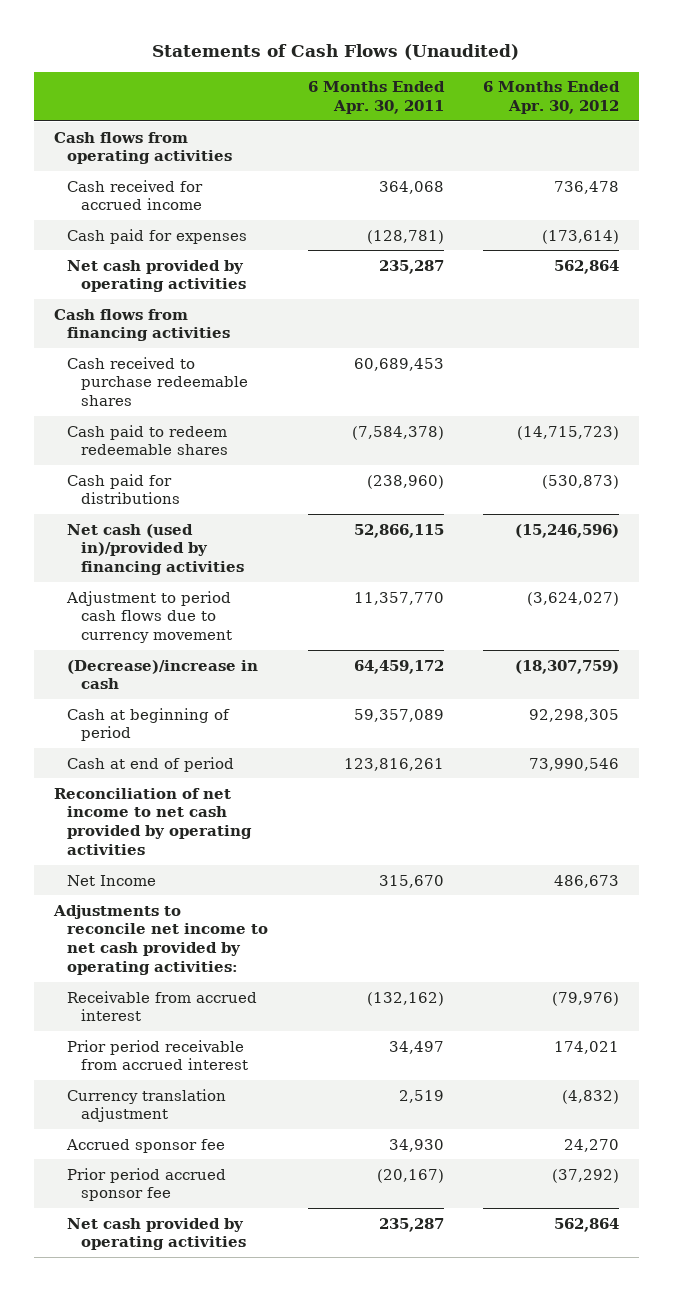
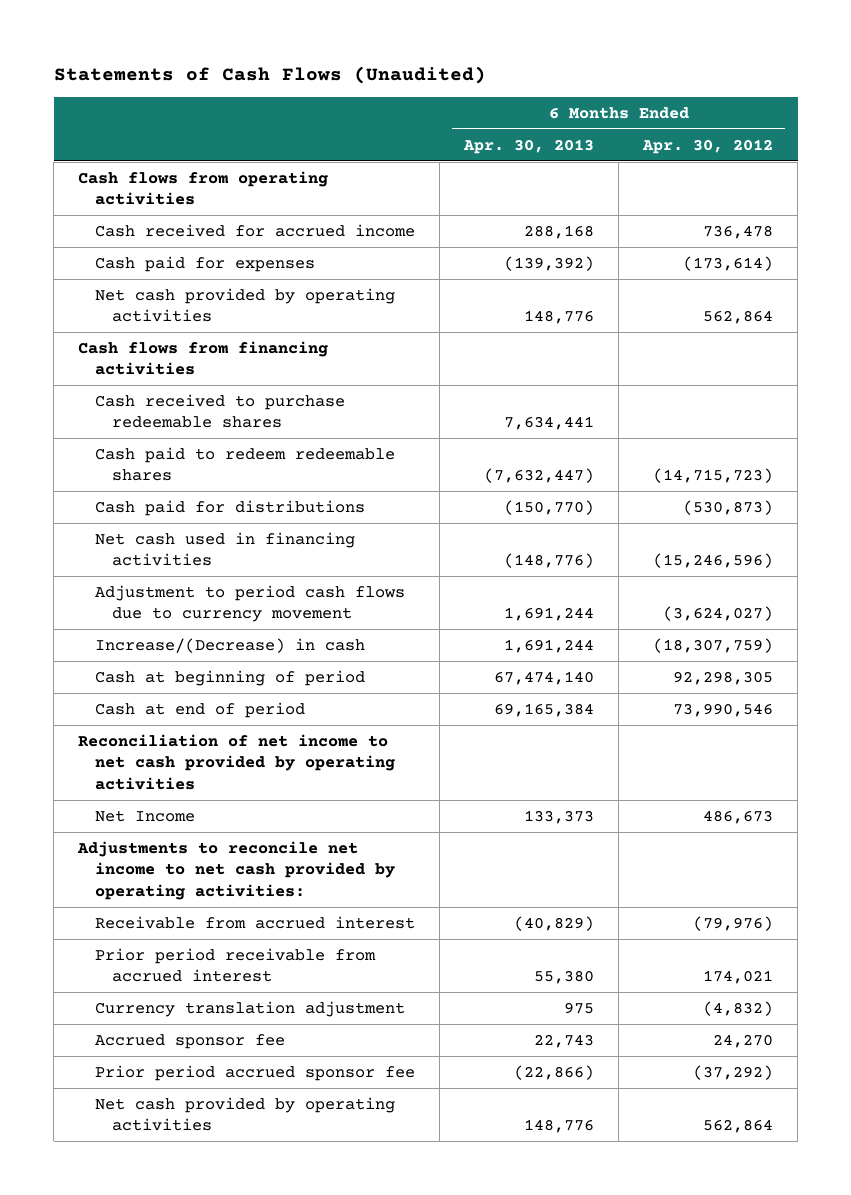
- | 6 Months Ended Apr. 30, 2011 | 6 Months Ended Apr. 30, 2012
+ | 6 Months Ended Apr. 30, 2013 | 6 Months Ended Apr. 30, 2012
- Net cash (used in)/provided by financing activities | 52,866,115 | (15,246,596)
+ Net cash used in financing activities | (148,776) | (15,246,596)
- (Decrease)/increase in cash | 64,459,172 | (18,307,759)
+ Increase/(Decrease) in cash | 1,691,244 | (18,307,759)

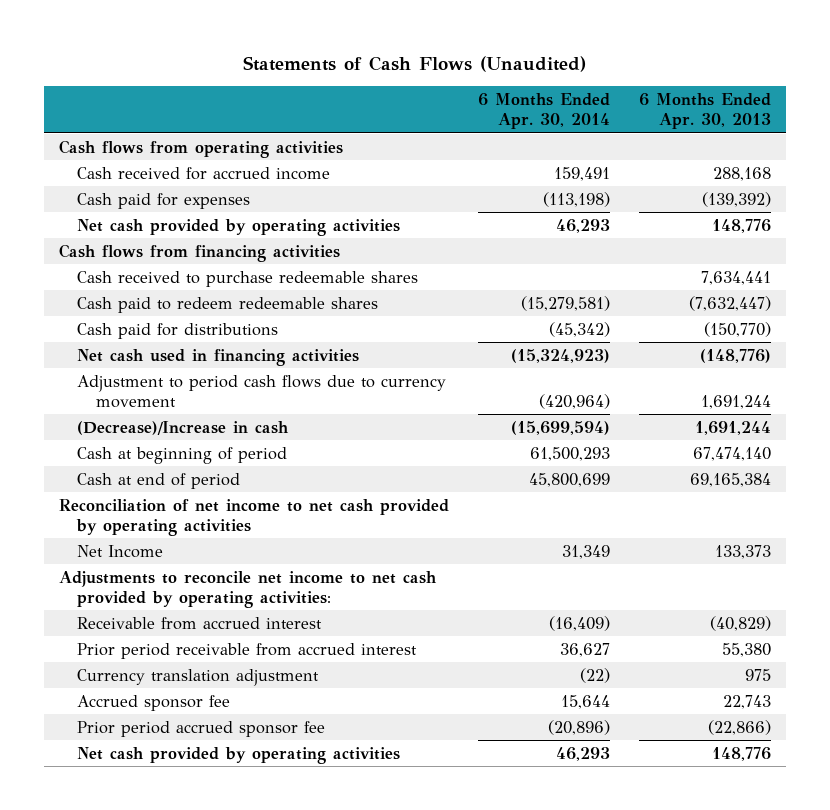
- | 6 Months Ended Apr. 30, 2013 | 6 Months Ended Apr. 30, 2012
+ | 6 Months Ended Apr. 30, 2014 | 6 Months Ended Apr. 30, 2013
- Increase/(Decrease) in cash | 1,691,244 | (18,307,759)
+ (Decrease)/Increase in cash | (15,699,594) | 1,691,244

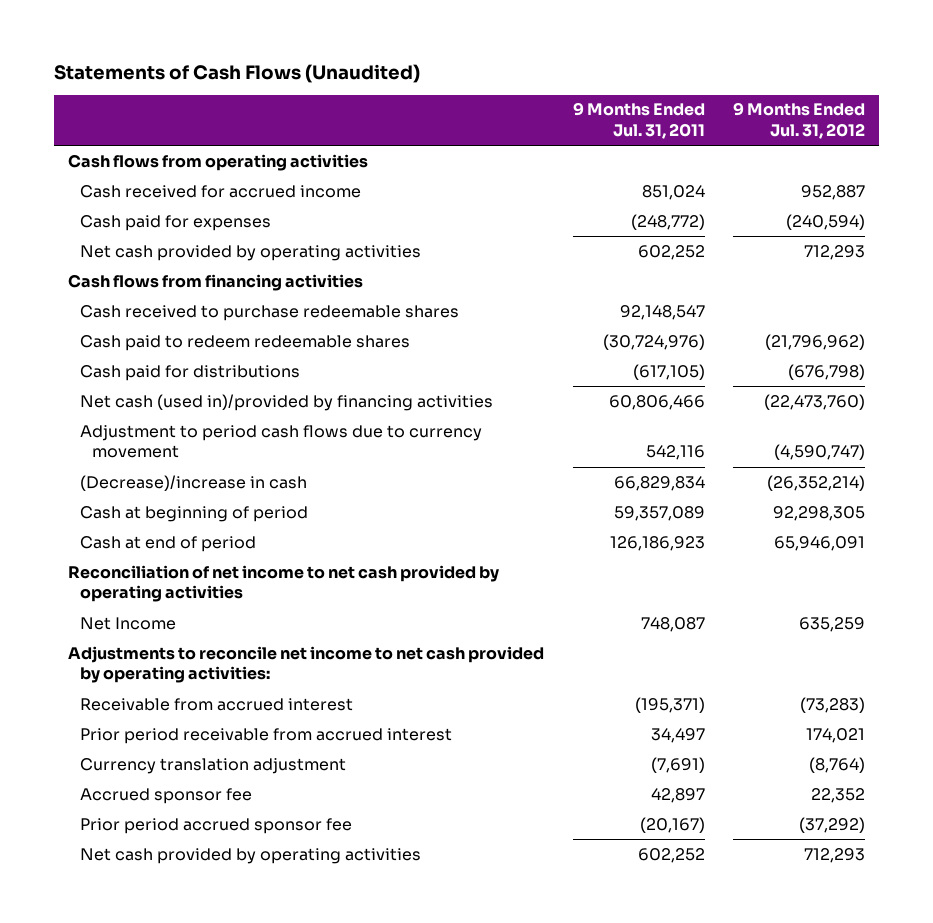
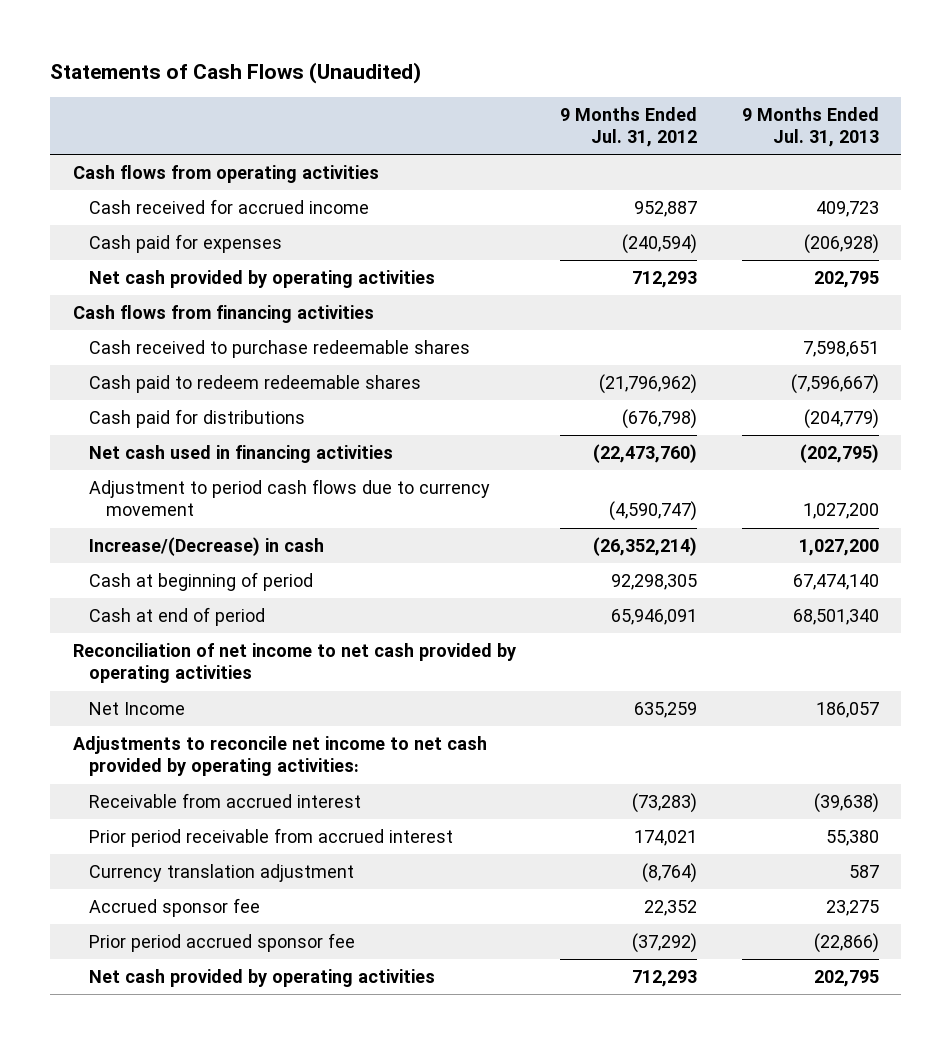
- | 9 Months Ended Jul. 31, 2011 | 9 Months Ended Jul. 31, 2012
+ | 9 Months Ended Jul. 31, 2012 | 9 Months Ended Jul. 31, 2013
- Net cash (used in)/provided by financing activities | 60,806,466 | (22,473,760)
+ Net cash used in financing activities | (22,473,760) | (202,795)
- (Decrease)/increase in cash | 66,829,834 | (26,352,214)
+ Increase/(Decrease) in cash | (26,352,214) | 1,027,200

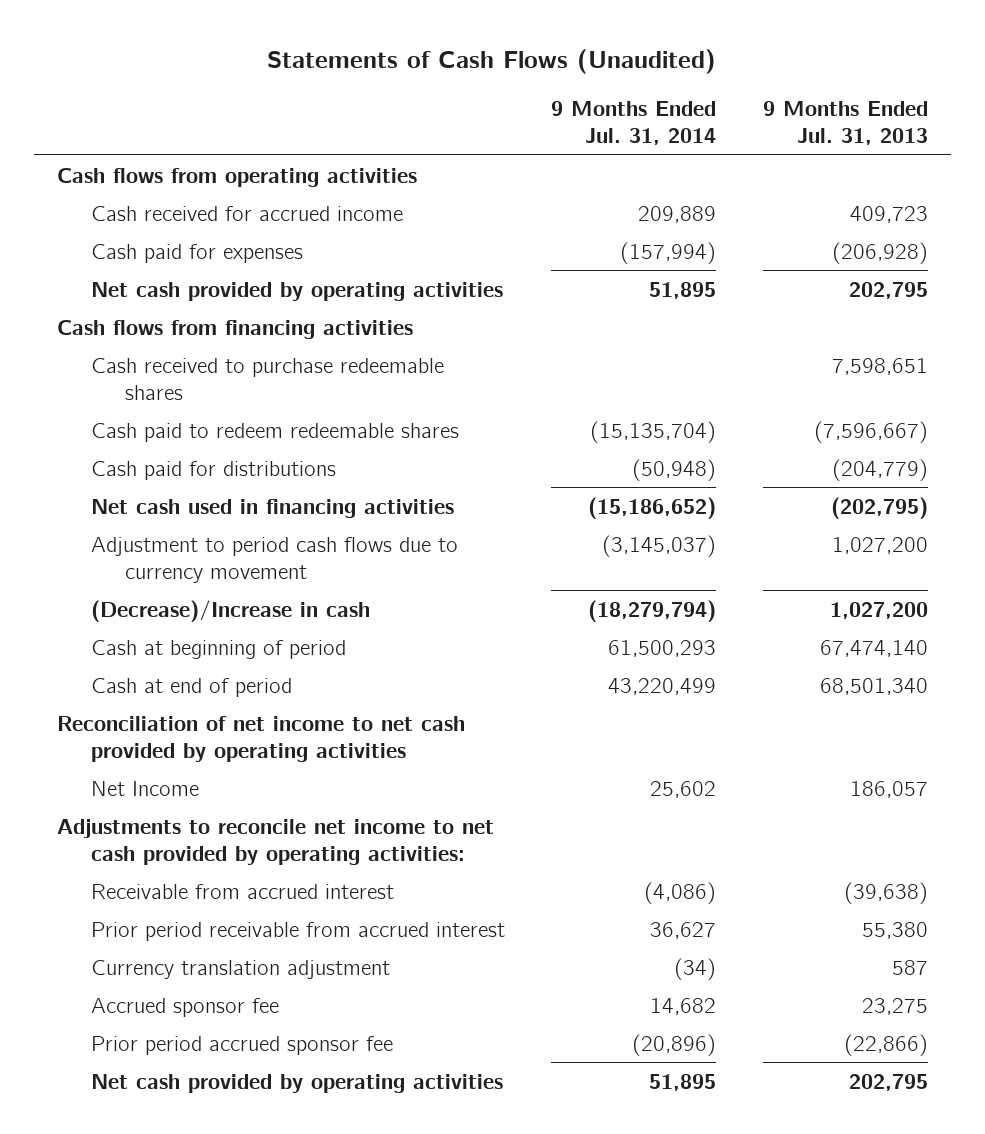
- | 9 Months Ended Jul. 31, 2012 | 9 Months Ended Jul. 31, 2013
+ | 9 Months Ended Jul. 31, 2014 | 9 Months Ended Jul. 31, 2013
- Increase/(Decrease) in cash | (26,352,214) | 1,027,200
+ (Decrease)/Increase in cash | (18,279,794) | 1,027,200

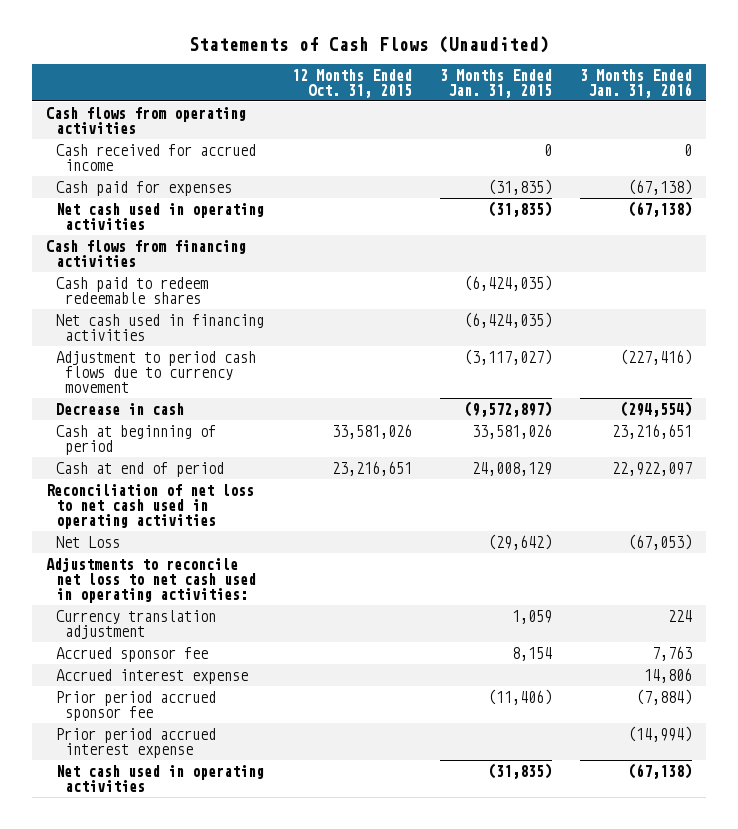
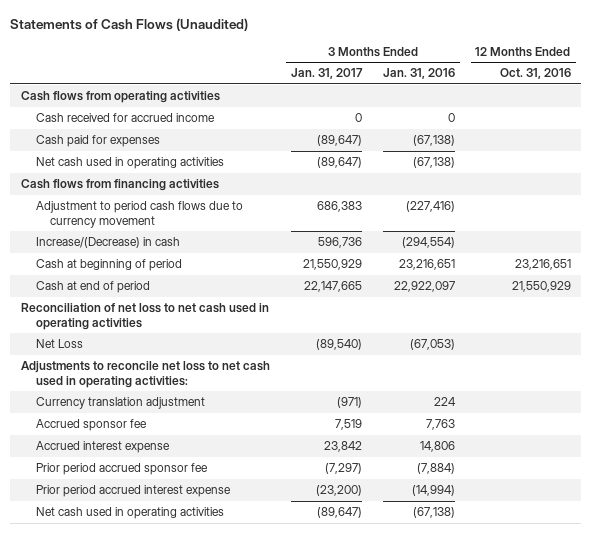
- | 12 Months Ended Oct. 31, 2015 | 3 Months Ended Jan. 31, 2015 | 3 Months Ended Jan. 31, 2016
+ | 3 Months Ended Jan. 31, 2017 | 3 Months Ended Jan. 31, 2016 | 12 Months Ended Oct. 31, 2016
- Cash paid to redeem redeemable shares | | (6,424,035) |
- Net cash used in financing activities | | (6,424,035) |
- Decrease in cash | | (9,572,897) | (294,554)
+ Increase/(Decrease) in cash | 596,736 | (294,554) |

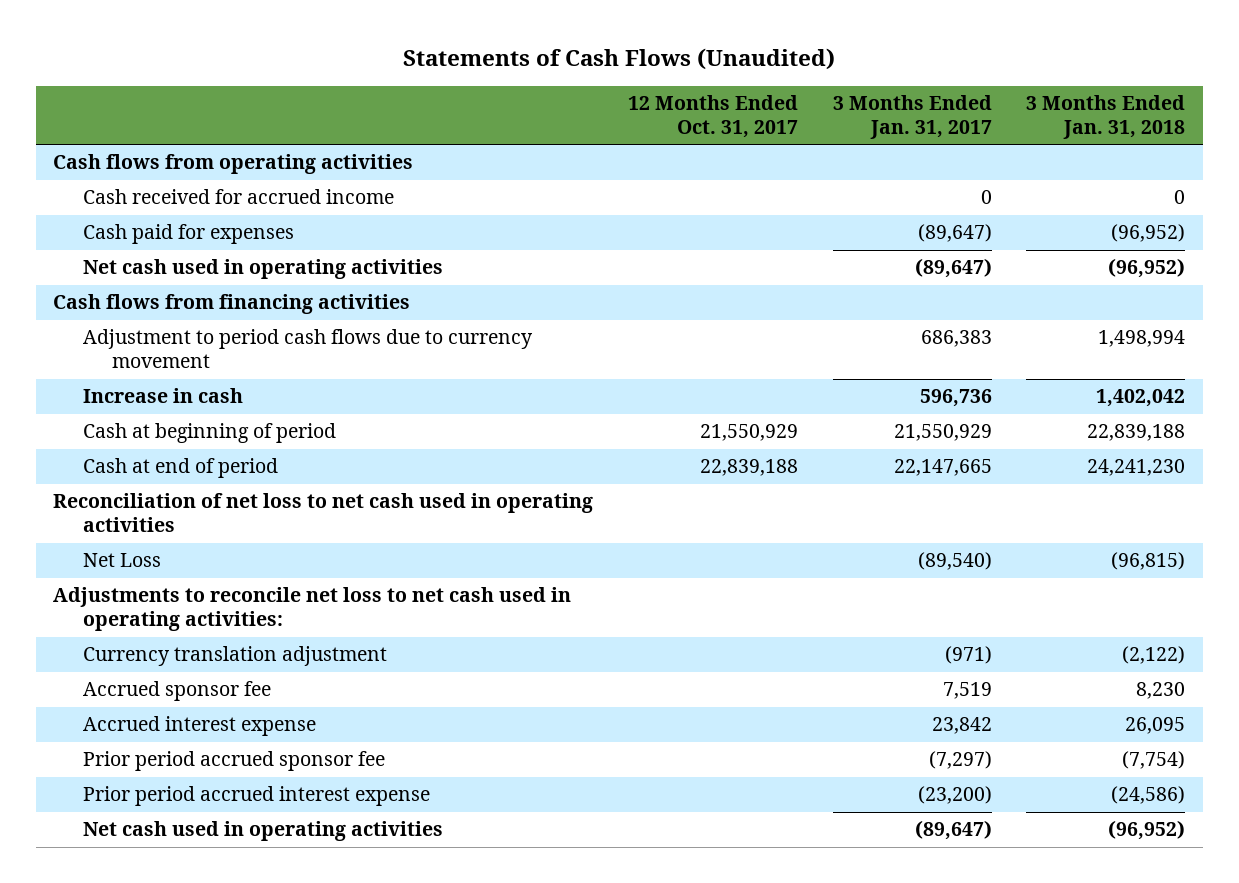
- | 3 Months Ended Jan. 31, 2017 | 3 Months Ended Jan. 31, 2016 | 12 Months Ended Oct. 31, 2016
+ | 12 Months Ended Oct. 31, 2017 | 3 Months Ended Jan. 31, 2017 | 3 Months Ended Jan. 31, 2018
- Increase/(Decrease) in cash | 596,736 | (294,554) |
+ Increase in cash | | 596,736 | 1,402,042

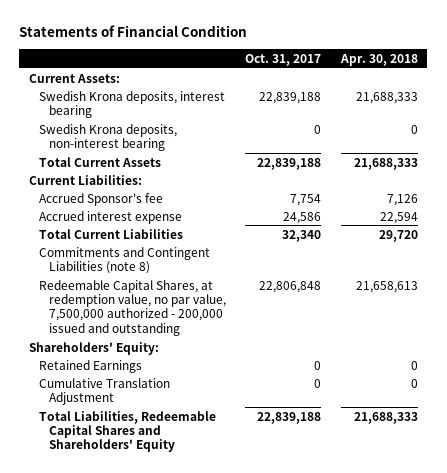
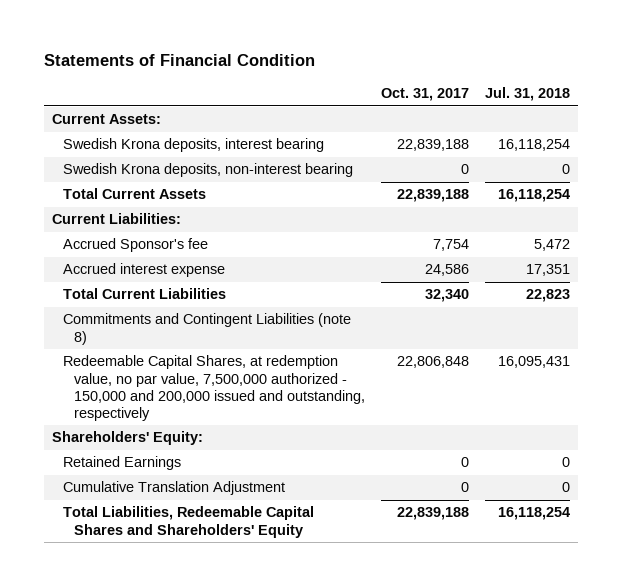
- | Oct. 31, 2017 | Apr. 30, 2018
+ | Oct. 31, 2017 | Jul. 31, 2018
- Redeemable Capital Shares, at redemption value, no par value, 7,500,000 authorized - 200,000 issued and outstanding | 22,806,848 | 21,658,613
+ Redeemable Capital Shares, at redemption value, no par value, 7,500,000 authorized - 150,000 and 200,000 issued and outstanding, respectively | 22,806,848 | 16,095,431

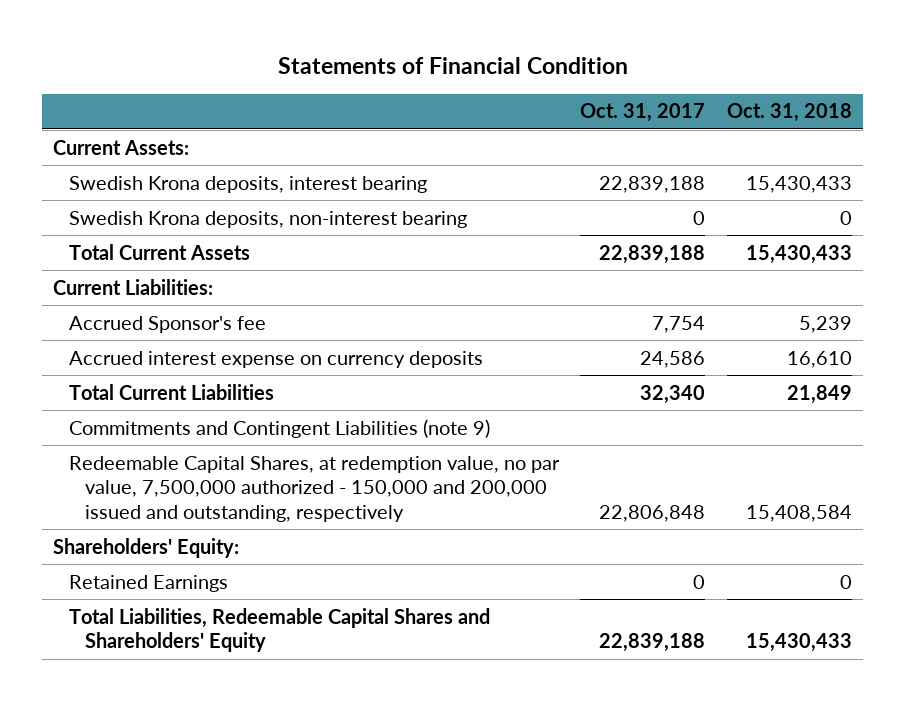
- | Oct. 31, 2017 | Jul. 31, 2018
+ | Oct. 31, 2017 | Oct. 31, 2018
- Accrued interest expense | 24,586 | 17,351
+ Accrued interest expense on currency deposits | 24,586 | 16,610
- Commitments and Contingent Liabilities (note 8)
+ Commitments and Contingent Liabilities (note 9)
- Cumulative Translation Adjustment | 0 | 0

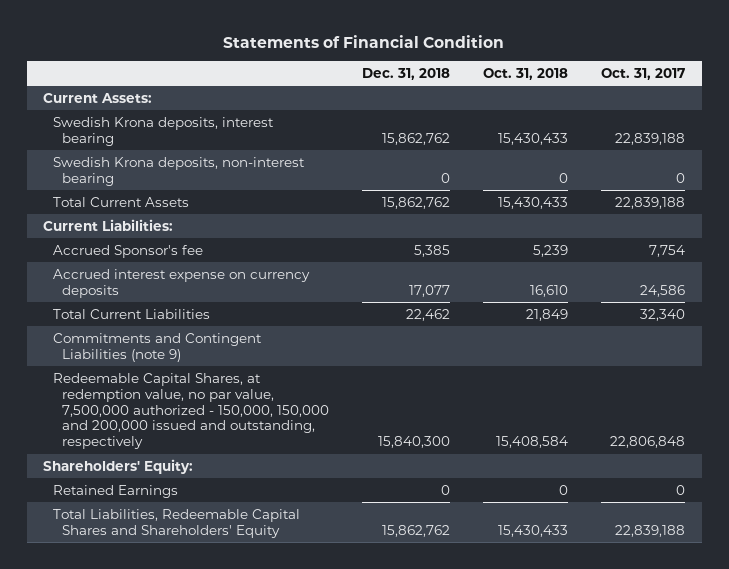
- | Oct. 31, 2017 | Oct. 31, 2018
+ | Dec. 31, 2018 | Oct. 31, 2018 | Oct. 31, 2017
- Redeemable Capital Shares, at redemption value, no par value, 7,500,000 authorized - 150,000 and 200,000 issued and outstanding, respectively | 22,806,848 | 15,408,584
+ Redeemable Capital Shares, at redemption value, no par value, 7,500,000 authorized - 150,000, 150,000 and 200,000 issued and outstanding, respectively | 15,840,300 | 15,408,584 | 22,806,848

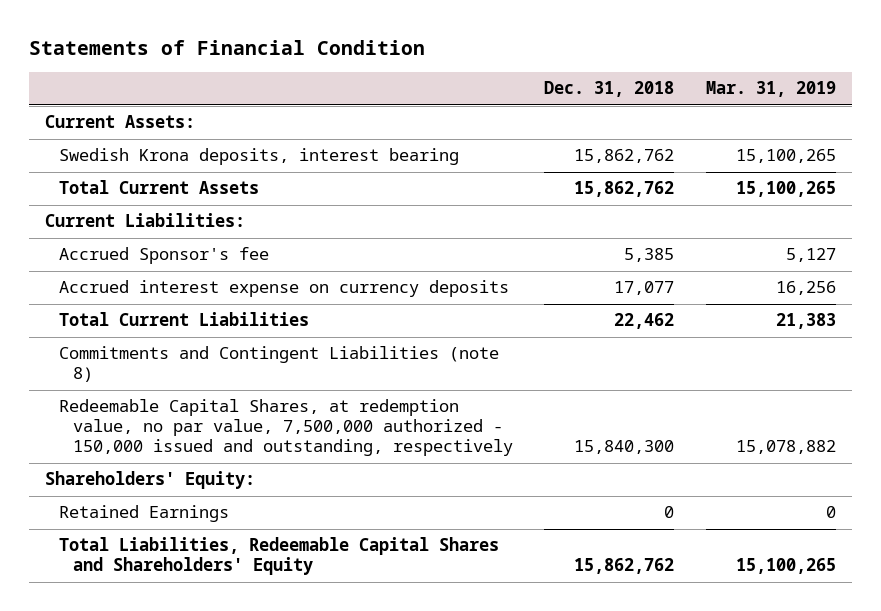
- | Dec. 31, 2018 | Oct. 31, 2018 | Oct. 31, 2017
+ | Dec. 31, 2018 | Mar. 31, 2019
- Swedish Krona deposits, non-interest bearing | 0 | 0 | 0
- Commitments and Contingent Liabilities (note 9)
- Redeemable Capital Shares, at redemption value, no par value, 7,500,000 authorized - 150,000, 150,000 and 200,000 issued and outstanding, respectively | 15,840,300 | 15,408,584 | 22,806,848
+ Commitments and Contingent Liabilities (note 8)
+ Redeemable Capital Shares, at redemption value, no par value, 7,500,000 authorized - 150,000 issued and outstanding, respectively | 15,840,300 | 15,078,882

